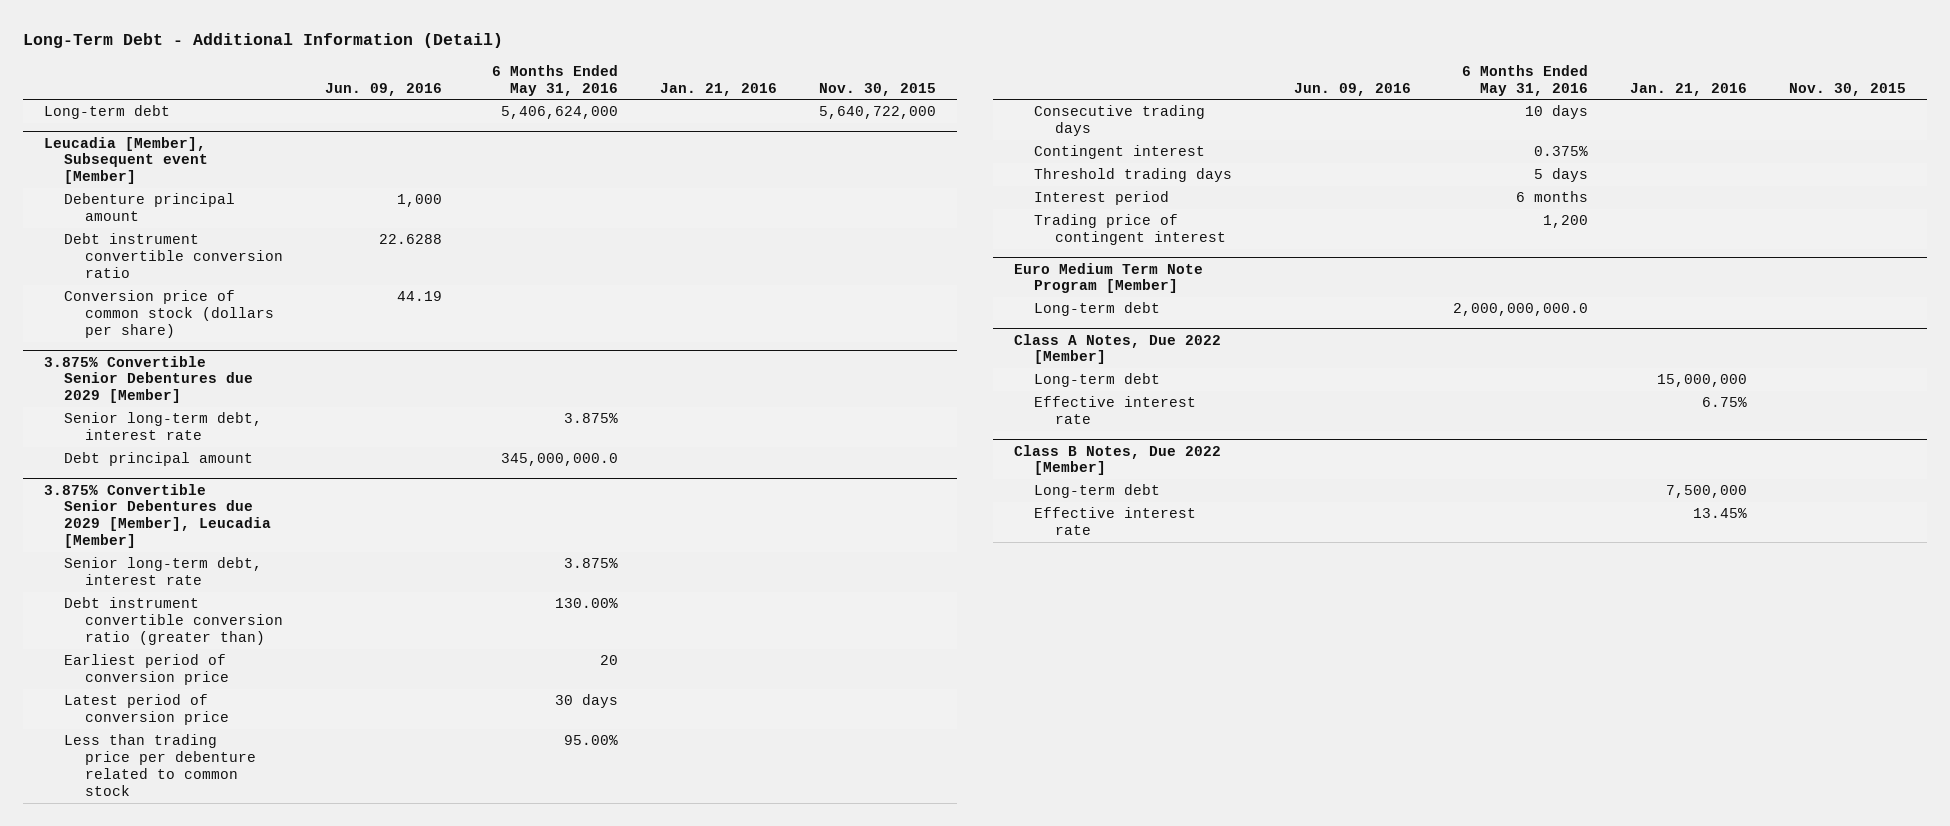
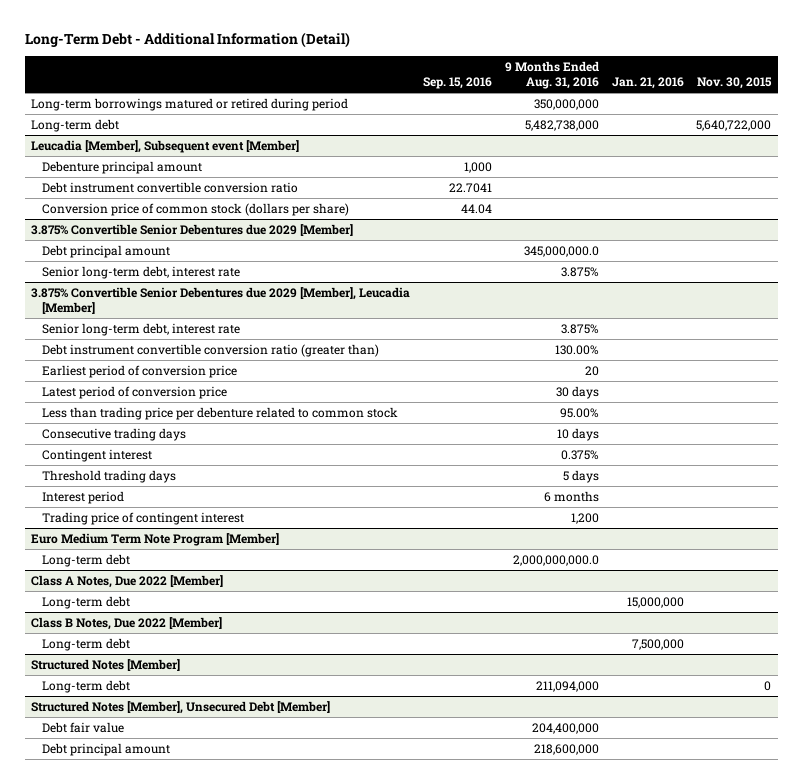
- | Jun. 09, 2016 | 6 Months Ended May 31, 2016 | Jan. 21, 2016 | Nov. 30, 2015
+ | Sep. 15, 2016 | 9 Months Ended Aug. 31, 2016 | Jan. 21, 2016 | Nov. 30, 2015
+ Long-term borrowings matured or retired during period | | 350,000,000 | |
@ 3.875% Convertible Senior Debentures due 2029 [Member]
moved down: Senior long-term debt, interest rate | | 3.875% | |
@ Class A Notes, Due 2022 [Member]
- Effective interest rate | | | 6.75% |
@ Class B Notes, Due 2022 [Member]
- Effective interest rate | | | 13.45% |
+ Structured Notes [Member]
+ Long-term debt | | 211,094,000 | | 0
+ Structured Notes [Member], Unsecured Debt [Member]
+ Debt fair value | | 204,400,000 | |
+ Debt principal amount | | 218,600,000 | |

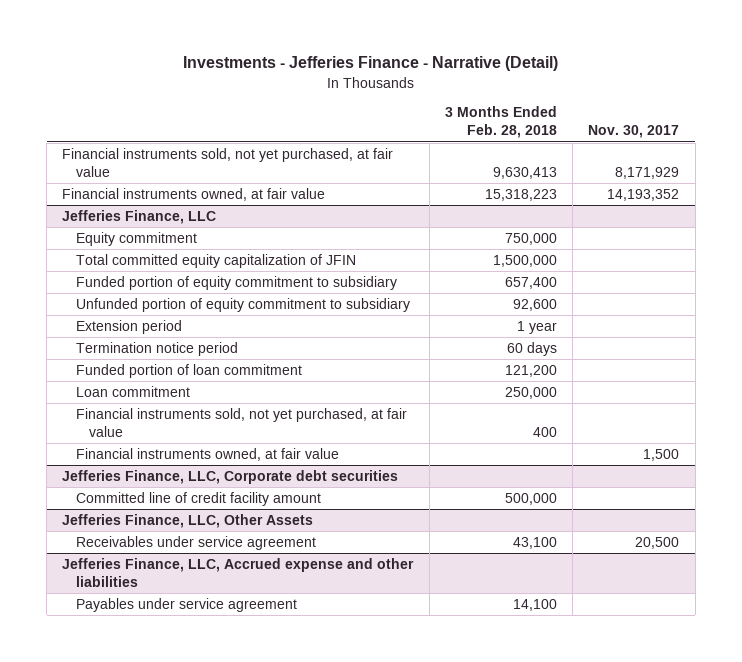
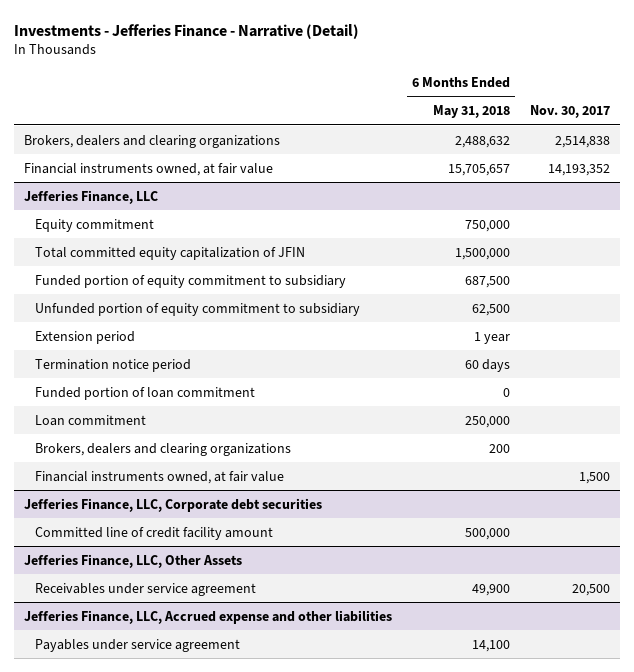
- | 3 Months Ended Feb. 28, 2018 | Nov. 30, 2017
+ | 6 Months Ended May 31, 2018 | Nov. 30, 2017
- Financial instruments sold, not yet purchased, at fair value | 9,630,413 | 8,171,929
+ Brokers, dealers and clearing organizations | 2,488,632 | 2,514,838
@ Jefferies Finance, LLC
- Financial instruments sold, not yet purchased, at fair value | 400 |
+ Brokers, dealers and clearing organizations | 200 |

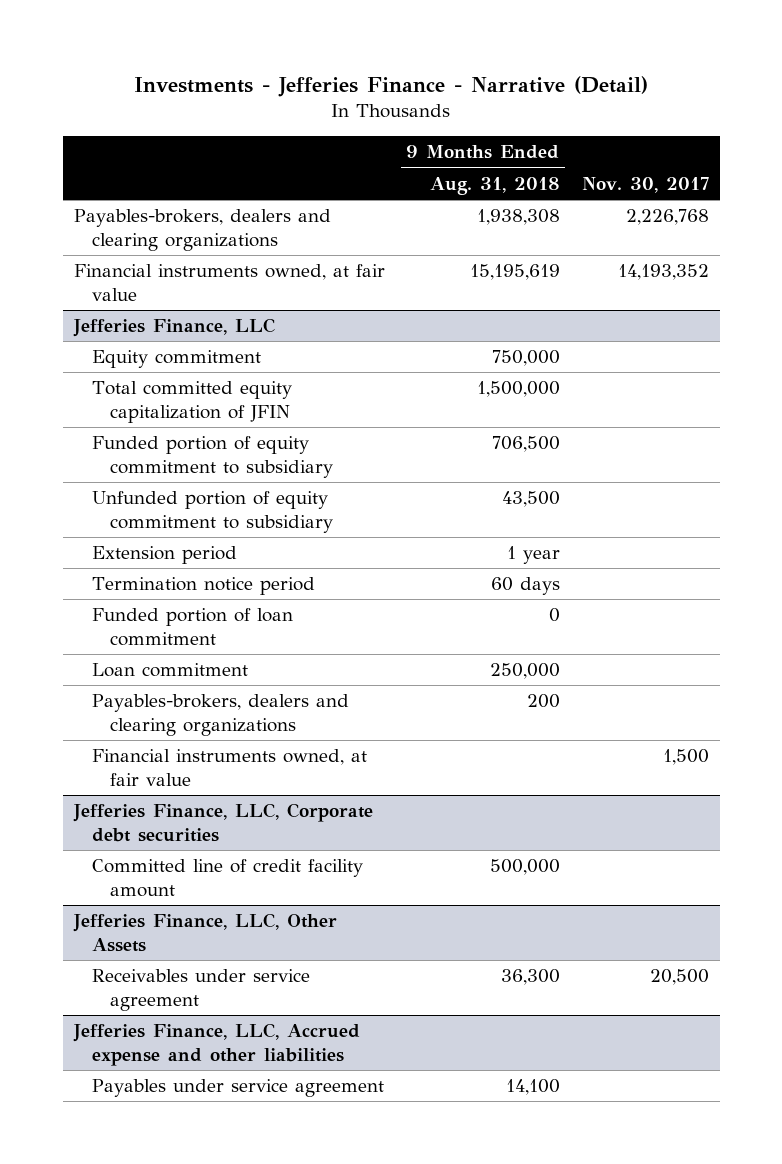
- | 6 Months Ended May 31, 2018 | Nov. 30, 2017
+ | 9 Months Ended Aug. 31, 2018 | Nov. 30, 2017
- Brokers, dealers and clearing organizations | 2,488,632 | 2,514,838
+ Payables-brokers, dealers and clearing organizations | 1,938,308 | 2,226,768
@ Jefferies Finance, LLC
- Brokers, dealers and clearing organizations | 200 |
+ Payables-brokers, dealers and clearing organizations | 200 |

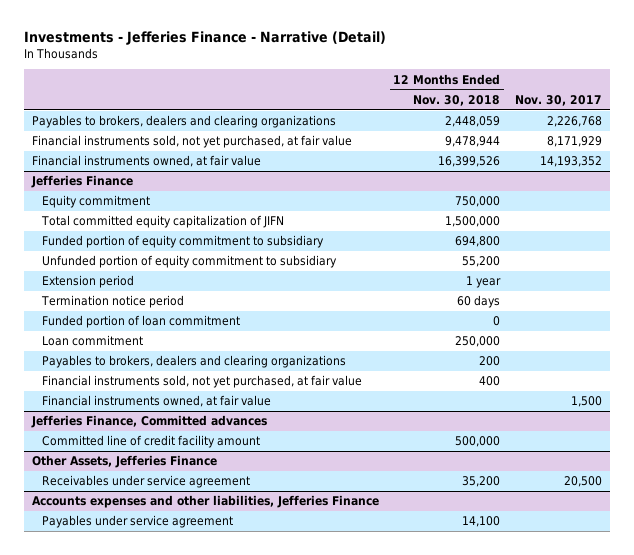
- | 9 Months Ended Aug. 31, 2018 | Nov. 30, 2017
+ | 12 Months Ended Nov. 30, 2018 | Nov. 30, 2017
- Payables-brokers, dealers and clearing organizations | 1,938,308 | 2,226,768
+ Payables to brokers, dealers and clearing organizations | 2,448,059 | 2,226,768
+ Financial instruments sold, not yet purchased, at fair value | 9,478,944 | 8,171,929
- Jefferies Finance, LLC
+ Jefferies Finance
- Total committed equity capitalization of JFIN | 1,500,000 |
+ Total committed equity capitalization of JIFN | 1,500,000 |
- Payables-brokers, dealers and clearing organizations | 200 |
+ Payables to brokers, dealers and clearing organizations | 200 |
+ Financial instruments sold, not yet purchased, at fair value | 400 |
- Jefferies Finance, LLC, Corporate debt securities
- Committed line of credit facility amount | 500,000 |
- Jefferies Finance, LLC, Other Assets
+ Jefferies Finance, Committed advances
+ Committed line of credit facility amount | 500,000 |
+ Other Assets, Jefferies Finance
- Jefferies Finance, LLC, Accrued expense and other liabilities
+ Accounts expenses and other liabilities, Jefferies Finance

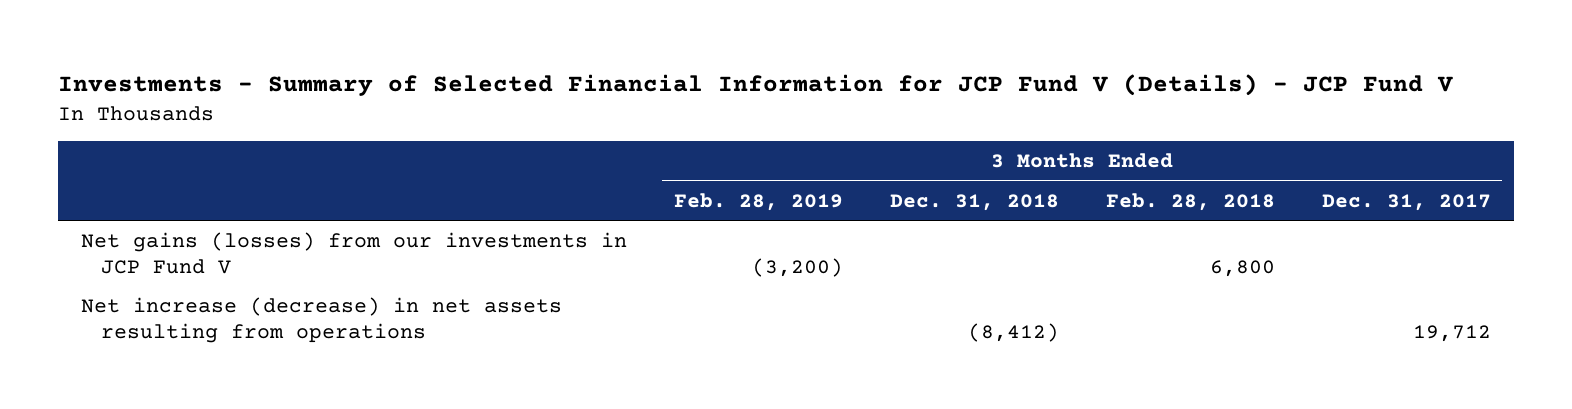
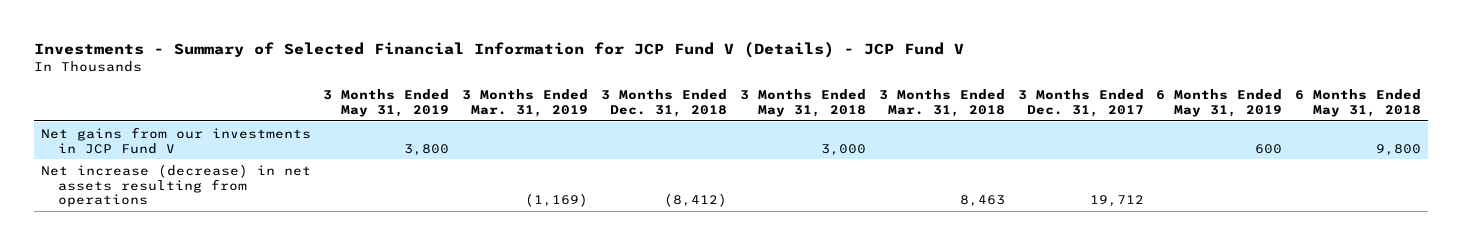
- | 3 Months Ended Feb. 28, 2019 | 3 Months Ended Dec. 31, 2018 | 3 Months Ended Feb. 28, 2018 | 3 Months Ended Dec. 31, 2017
+ | 3 Months Ended May 31, 2019 | 3 Months Ended Mar. 31, 2019 | 3 Months Ended Dec. 31, 2018 | 3 Months Ended May 31, 2018 | 3 Months Ended Mar. 31, 2018 | 3 Months Ended Dec. 31, 2017 | 6 Months Ended May 31, 2019 | 6 Months Ended May 31, 2018
- Net gains (losses) from our investments in JCP Fund V | (3,200) | | 6,800 |
+ Net gains from our investments in JCP Fund V | 3,800 | | | 3,000 | | | 600 | 9,800

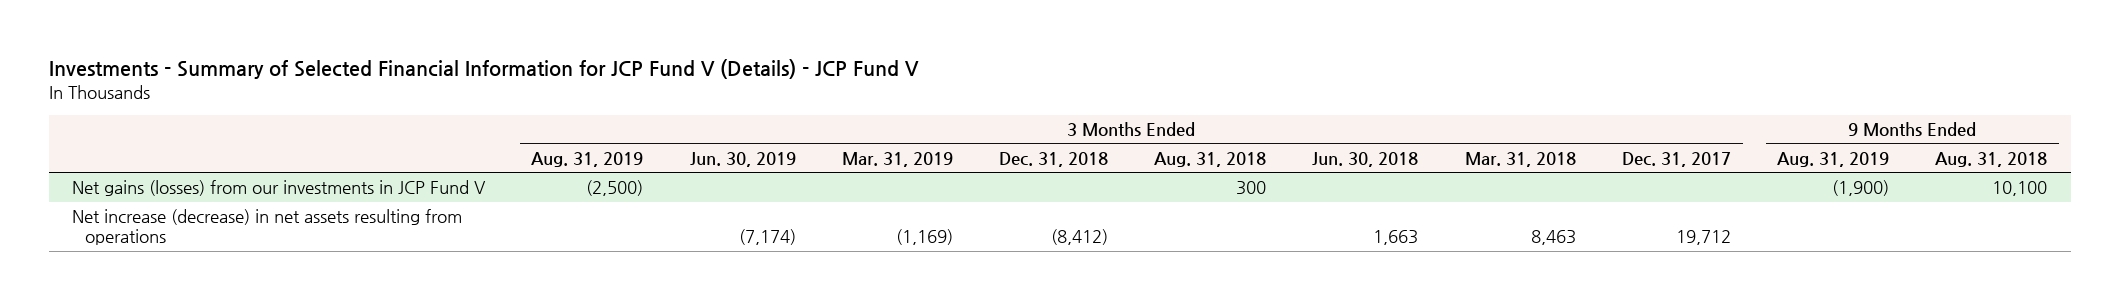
- | 3 Months Ended May 31, 2019 | 3 Months Ended Mar. 31, 2019 | 3 Months Ended Dec. 31, 2018 | 3 Months Ended May 31, 2018 | 3 Months Ended Mar. 31, 2018 | 3 Months Ended Dec. 31, 2017 | 6 Months Ended May 31, 2019 | 6 Months Ended May 31, 2018
+ | 3 Months Ended Aug. 31, 2019 | 3 Months Ended Jun. 30, 2019 | 3 Months Ended Mar. 31, 2019 | 3 Months Ended Dec. 31, 2018 | 3 Months Ended Aug. 31, 2018 | 3 Months Ended Jun. 30, 2018 | 3 Months Ended Mar. 31, 2018 | 3 Months Ended Dec. 31, 2017 | 9 Months Ended Aug. 31, 2019 | 9 Months Ended Aug. 31, 2018
- Net gains from our investments in JCP Fund V | 3,800 | | | 3,000 | | | 600 | 9,800
+ Net gains (losses) from our investments in JCP Fund V | (2,500) | | | | 300 | | | | (1,900) | 10,100

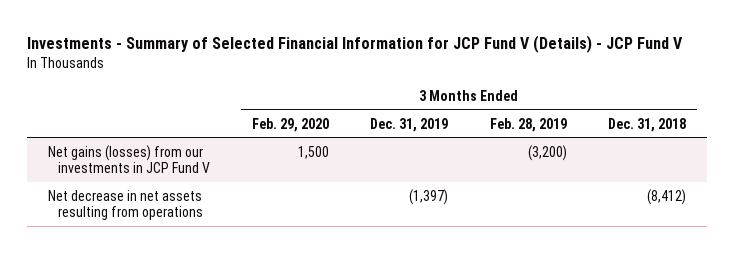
- | 3 Months Ended Aug. 31, 2019 | 3 Months Ended Jun. 30, 2019 | 3 Months Ended Mar. 31, 2019 | 3 Months Ended Dec. 31, 2018 | 3 Months Ended Aug. 31, 2018 | 3 Months Ended Jun. 30, 2018 | 3 Months Ended Mar. 31, 2018 | 3 Months Ended Dec. 31, 2017 | 9 Months Ended Aug. 31, 2019 | 9 Months Ended Aug. 31, 2018
+ | 3 Months Ended Feb. 29, 2020 | 3 Months Ended Dec. 31, 2019 | 3 Months Ended Feb. 28, 2019 | 3 Months Ended Dec. 31, 2018
- Net increase (decrease) in net assets resulting from operations | | (7,174) | (1,169) | (8,412) | | 1,663 | 8,463 | 19,712 | |
+ Net decrease in net assets resulting from operations | | (1,397) | | (8,412)

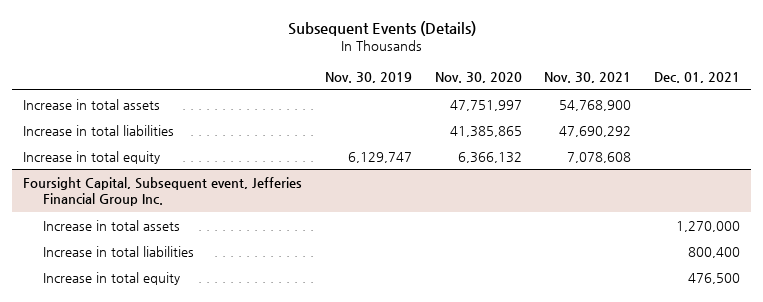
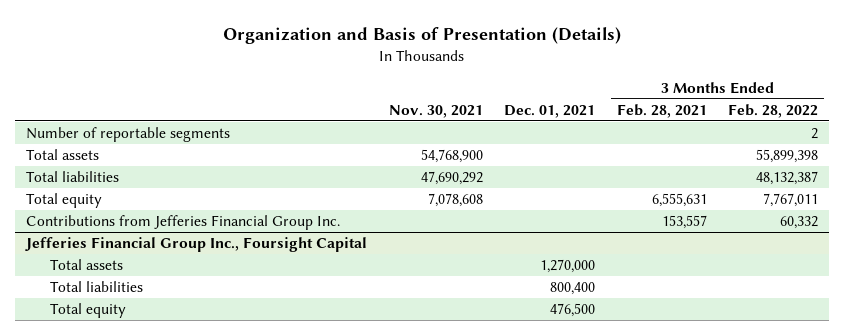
- Subsequent Events (Details)
+ Organization and Basis of Presentation (Details)
- | Nov. 30, 2019 | Nov. 30, 2020 | Nov. 30, 2021 | Dec. 01, 2021
+ | Nov. 30, 2021 | Dec. 01, 2021 | 3 Months Ended Feb. 28, 2021 | 3 Months Ended Feb. 28, 2022
- Increase in total assets | | 47,751,997 | 54,768,900 |
- Increase in total liabilities | | 41,385,865 | 47,690,292 |
- Increase in total equity | 6,129,747 | 6,366,132 | 7,078,608 |
- Foursight Capital, Subsequent event, Jefferies Financial Group Inc.
- Increase in total assets | | | | 1,270,000
- Increase in total liabilities | | | | 800,400
- Increase in total equity | | | | 476,500
+ Number of reportable segments | | | | 2
+ Total assets | 54,768,900 | | | 55,899,398
+ Total liabilities | 47,690,292 | | | 48,132,387
+ Total equity | 7,078,608 | | 6,555,631 | 7,767,011
+ Contributions from Jefferies Financial Group Inc. | | | 153,557 | 60,332
+ Jefferies Financial Group Inc., Foursight Capital
+ Total assets | | 1,270,000 | |
+ Total liabilities | | 800,400 | |
+ Total equity | | 476,500 | |

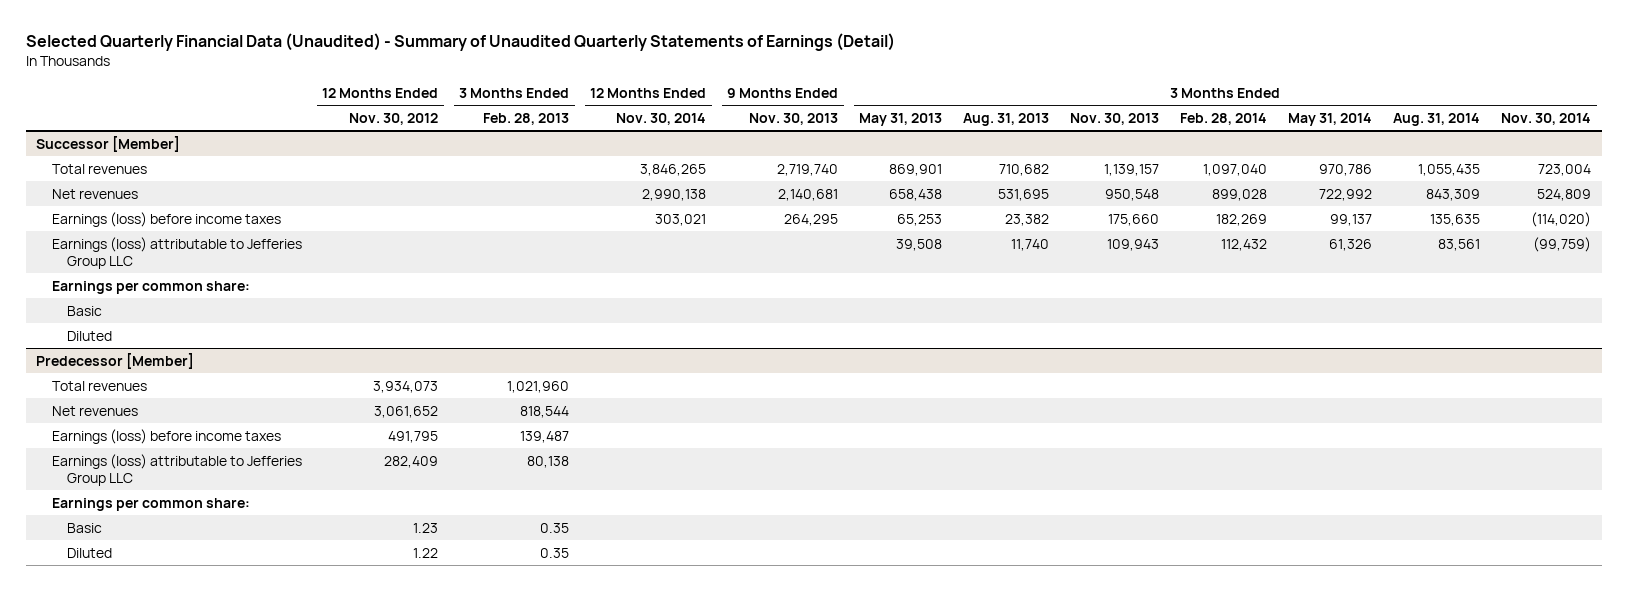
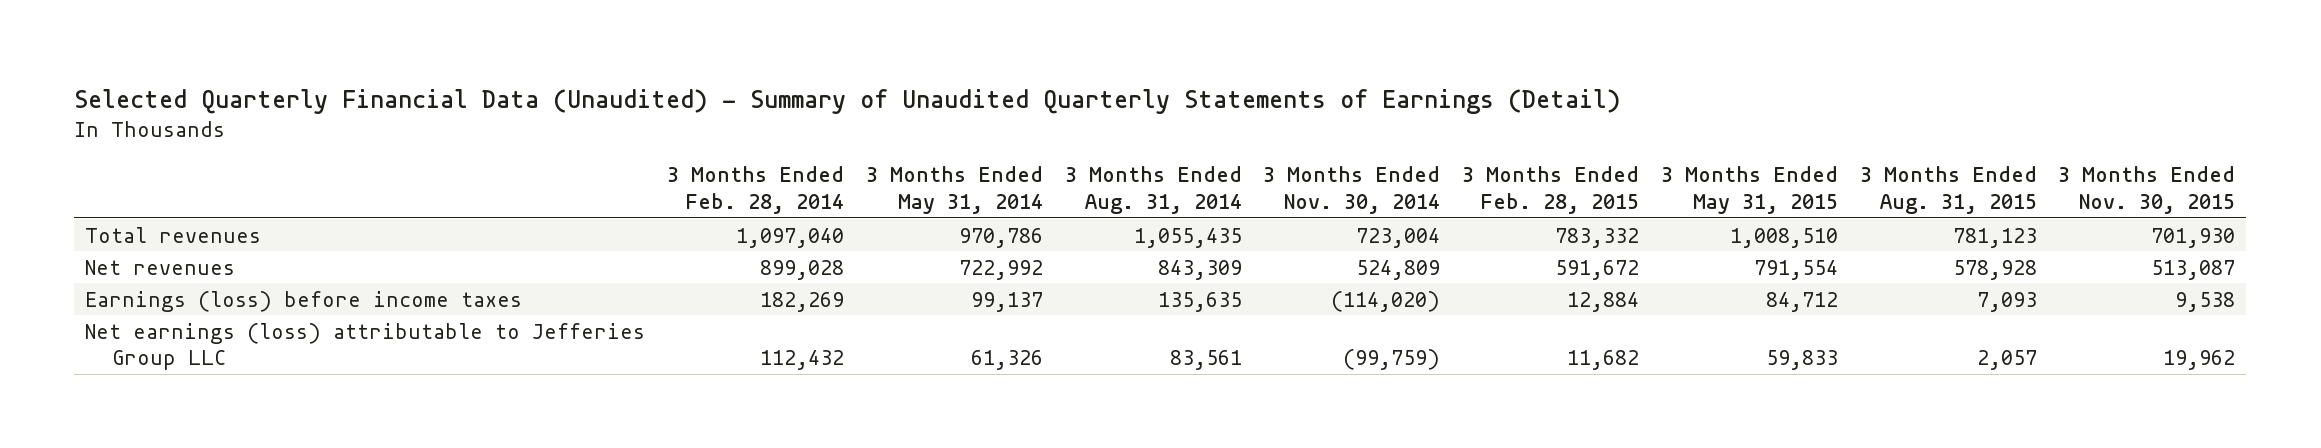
- | 12 Months Ended Nov. 30, 2012 | 3 Months Ended Feb. 28, 2013 | 12 Months Ended Nov. 30, 2014 | 9 Months Ended Nov. 30, 2013 | 3 Months Ended May 31, 2013 | 3 Months Ended Aug. 31, 2013 | 3 Months Ended Nov. 30, 2013 | 3 Months Ended Feb. 28, 2014 | 3 Months Ended May 31, 2014 | 3 Months Ended Aug. 31, 2014 | 3 Months Ended Nov. 30, 2014
+ | 3 Months Ended Feb. 28, 2014 | 3 Months Ended May 31, 2014 | 3 Months Ended Aug. 31, 2014 | 3 Months Ended Nov. 30, 2014 | 3 Months Ended Feb. 28, 2015 | 3 Months Ended May 31, 2015 | 3 Months Ended Aug. 31, 2015 | 3 Months Ended Nov. 30, 2015
- Successor [Member]
- Earnings (loss) attributable to Jefferies Group LLC | | | | | 39,508 | 11,740 | 109,943 | 112,432 | 61,326 | 83,561 | (99,759)
- Earnings per common share:
- Basic
- Diluted
- Predecessor [Member]
- Total revenues | 3,934,073 | 1,021,960 | | | | | | | | |
- Net revenues | 3,061,652 | 818,544 | | | | | | | | |
- Earnings (loss) before income taxes | 491,795 | 139,487 | | | | | | | | |
- Earnings (loss) attributable to Jefferies Group LLC | 282,409 | 80,138 | | | | | | | | |
- Earnings per common share:
- Basic | 1.23 | 0.35 | | | | | | | | |
- Diluted | 1.22 | 0.35 | | | | | | | | |
+ Net earnings (loss) attributable to Jefferies Group LLC | 112,432 | 61,326 | 83,561 | (99,759) | 11,682 | 59,833 | 2,057 | 19,962

